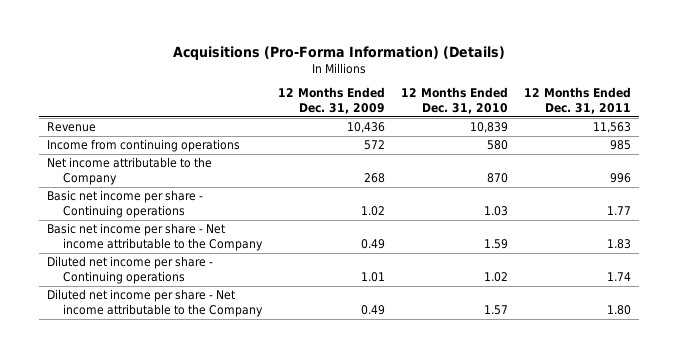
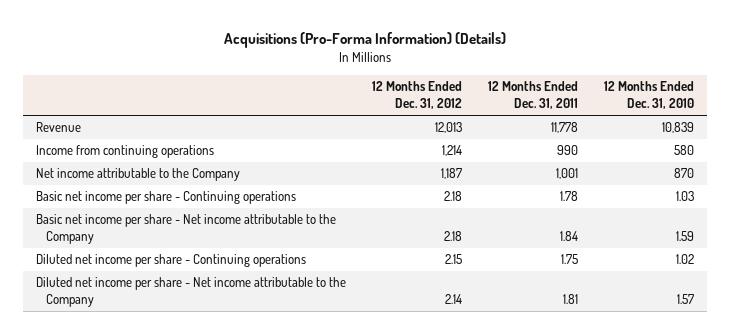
- | 12 Months Ended Dec. 31, 2009 | 12 Months Ended Dec. 31, 2010 | 12 Months Ended Dec. 31, 2011
+ | 12 Months Ended Dec. 31, 2012 | 12 Months Ended Dec. 31, 2011 | 12 Months Ended Dec. 31, 2010
- Revenue | 10,436 | 10,839 | 11,563
- Income from continuing operations | 572 | 580 | 985
- Net income attributable to the Company | 268 | 870 | 996
- Basic net income per share - Continuing operations | 1.02 | 1.03 | 1.77
- Basic net income per share - Net income attributable to the Company | 0.49 | 1.59 | 1.83
- Diluted net income per share - Continuing operations | 1.01 | 1.02 | 1.74
- Diluted net income per share - Net income attributable to the Company | 0.49 | 1.57 | 1.80
+ Revenue | 12,013 | 11,778 | 10,839
+ Income from continuing operations | 1,214 | 990 | 580
+ Net income attributable to the Company | 1,187 | 1,001 | 870
+ Basic net income per share - Continuing operations | 2.18 | 1.78 | 1.03
+ Basic net income per share - Net income attributable to the Company | 2.18 | 1.84 | 1.59
+ Diluted net income per share - Continuing operations | 2.15 | 1.75 | 1.02
+ Diluted net income per share - Net income attributable to the Company | 2.14 | 1.81 | 1.57

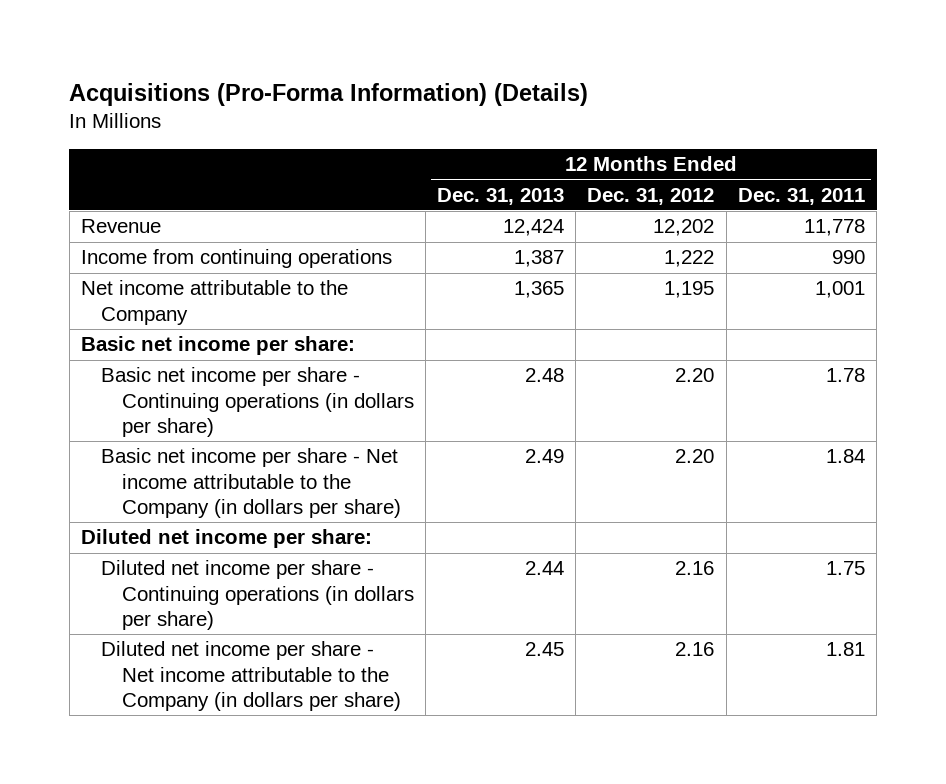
- | 12 Months Ended Dec. 31, 2012 | 12 Months Ended Dec. 31, 2011 | 12 Months Ended Dec. 31, 2010
+ | 12 Months Ended Dec. 31, 2013 | 12 Months Ended Dec. 31, 2012 | 12 Months Ended Dec. 31, 2011
- Revenue | 12,013 | 11,778 | 10,839
- Income from continuing operations | 1,214 | 990 | 580
- Net income attributable to the Company | 1,187 | 1,001 | 870
- Basic net income per share - Continuing operations | 2.18 | 1.78 | 1.03
- Basic net income per share - Net income attributable to the Company | 2.18 | 1.84 | 1.59
- Diluted net income per share - Continuing operations | 2.15 | 1.75 | 1.02
- Diluted net income per share - Net income attributable to the Company | 2.14 | 1.81 | 1.57
+ Revenue | 12,424 | 12,202 | 11,778
+ Income from continuing operations | 1,387 | 1,222 | 990
+ Net income attributable to the Company | 1,365 | 1,195 | 1,001
+ Basic net income per share:
+ Basic net income per share - Continuing operations (in dollars per share) | 2.48 | 2.20 | 1.78
+ Basic net income per share - Net income attributable to the Company (in dollars per share) | 2.49 | 2.20 | 1.84
+ Diluted net income per share:
+ Diluted net income per share - Continuing operations (in dollars per share) | 2.44 | 2.16 | 1.75
+ Diluted net income per share - Net income attributable to the Company (in dollars per share) | 2.45 | 2.16 | 1.81

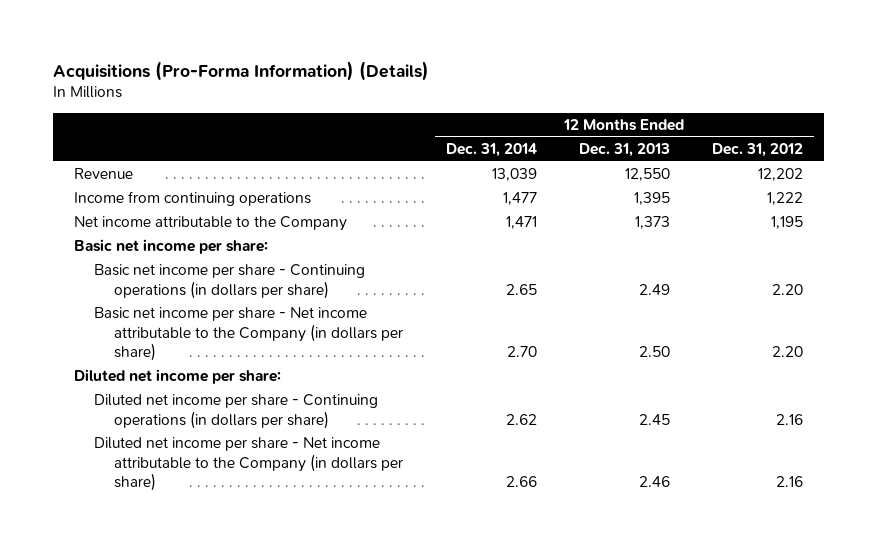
- | 12 Months Ended Dec. 31, 2013 | 12 Months Ended Dec. 31, 2012 | 12 Months Ended Dec. 31, 2011
+ | 12 Months Ended Dec. 31, 2014 | 12 Months Ended Dec. 31, 2013 | 12 Months Ended Dec. 31, 2012
- Revenue | 12,424 | 12,202 | 11,778
- Income from continuing operations | 1,387 | 1,222 | 990
- Net income attributable to the Company | 1,365 | 1,195 | 1,001
+ Revenue | 13,039 | 12,550 | 12,202
+ Income from continuing operations | 1,477 | 1,395 | 1,222
+ Net income attributable to the Company | 1,471 | 1,373 | 1,195
- Basic net income per share - Continuing operations (in dollars per share) | 2.48 | 2.20 | 1.78
- Basic net income per share - Net income attributable to the Company (in dollars per share) | 2.49 | 2.20 | 1.84
+ Basic net income per share - Continuing operations (in dollars per share) | 2.65 | 2.49 | 2.20
+ Basic net income per share - Net income attributable to the Company (in dollars per share) | 2.70 | 2.50 | 2.20
- Diluted net income per share - Continuing operations (in dollars per share) | 2.44 | 2.16 | 1.75
- Diluted net income per share - Net income attributable to the Company (in dollars per share) | 2.45 | 2.16 | 1.81
+ Diluted net income per share - Continuing operations (in dollars per share) | 2.62 | 2.45 | 2.16
+ Diluted net income per share - Net income attributable to the Company (in dollars per share) | 2.66 | 2.46 | 2.16

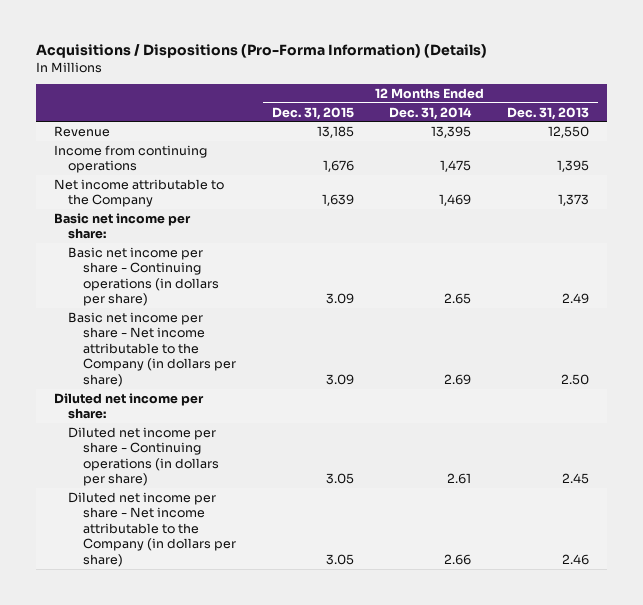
- Acquisitions (Pro-Forma Information) (Details)
+ Acquisitions / Dispositions (Pro-Forma Information) (Details)
- | 12 Months Ended Dec. 31, 2014 | 12 Months Ended Dec. 31, 2013 | 12 Months Ended Dec. 31, 2012
+ | 12 Months Ended Dec. 31, 2015 | 12 Months Ended Dec. 31, 2014 | 12 Months Ended Dec. 31, 2013
- Revenue | 13,039 | 12,550 | 12,202
- Income from continuing operations | 1,477 | 1,395 | 1,222
- Net income attributable to the Company | 1,471 | 1,373 | 1,195
+ Revenue | 13,185 | 13,395 | 12,550
+ Income from continuing operations | 1,676 | 1,475 | 1,395
+ Net income attributable to the Company | 1,639 | 1,469 | 1,373
- Basic net income per share - Net income attributable to the Company (in dollars per share) | 2.70 | 2.50 | 2.20
+ Basic net income per share - Net income attributable to the Company (in dollars per share) | 3.09 | 2.69 | 2.50
- Diluted net income per share - Continuing operations (in dollars per share) | 2.62 | 2.45 | 2.16
+ Diluted net income per share - Continuing operations (in dollars per share) | 3.05 | 2.61 | 2.45

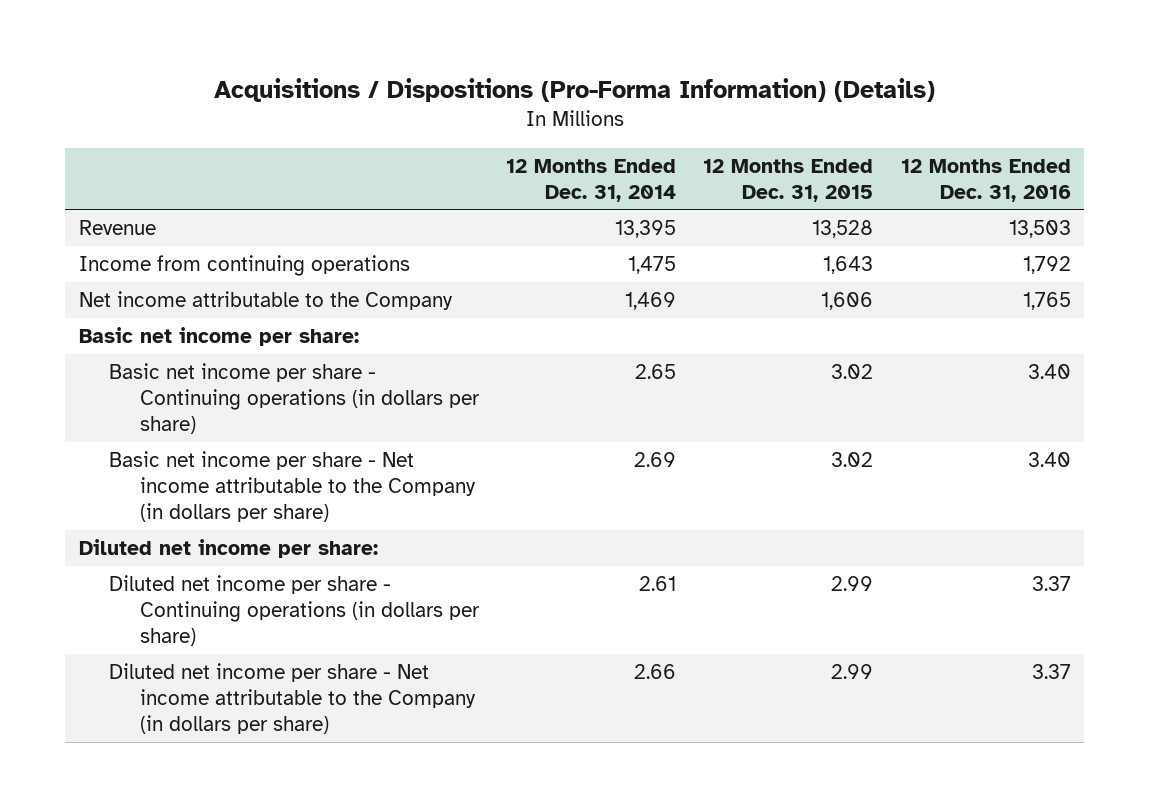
- | 12 Months Ended Dec. 31, 2015 | 12 Months Ended Dec. 31, 2014 | 12 Months Ended Dec. 31, 2013
+ | 12 Months Ended Dec. 31, 2014 | 12 Months Ended Dec. 31, 2015 | 12 Months Ended Dec. 31, 2016
- Revenue | 13,185 | 13,395 | 12,550
- Income from continuing operations | 1,676 | 1,475 | 1,395
- Net income attributable to the Company | 1,639 | 1,469 | 1,373
+ Revenue | 13,395 | 13,528 | 13,503
+ Income from continuing operations | 1,475 | 1,643 | 1,792
+ Net income attributable to the Company | 1,469 | 1,606 | 1,765
- Basic net income per share - Continuing operations (in dollars per share) | 3.09 | 2.65 | 2.49
- Basic net income per share - Net income attributable to the Company (in dollars per share) | 3.09 | 2.69 | 2.50
+ Basic net income per share - Continuing operations (in dollars per share) | 2.65 | 3.02 | 3.40
+ Basic net income per share - Net income attributable to the Company (in dollars per share) | 2.69 | 3.02 | 3.40
- Diluted net income per share - Continuing operations (in dollars per share) | 3.05 | 2.61 | 2.45
- Diluted net income per share - Net income attributable to the Company (in dollars per share) | 3.05 | 2.66 | 2.46
+ Diluted net income per share - Continuing operations (in dollars per share) | 2.61 | 2.99 | 3.37
+ Diluted net income per share - Net income attributable to the Company (in dollars per share) | 2.66 | 2.99 | 3.37

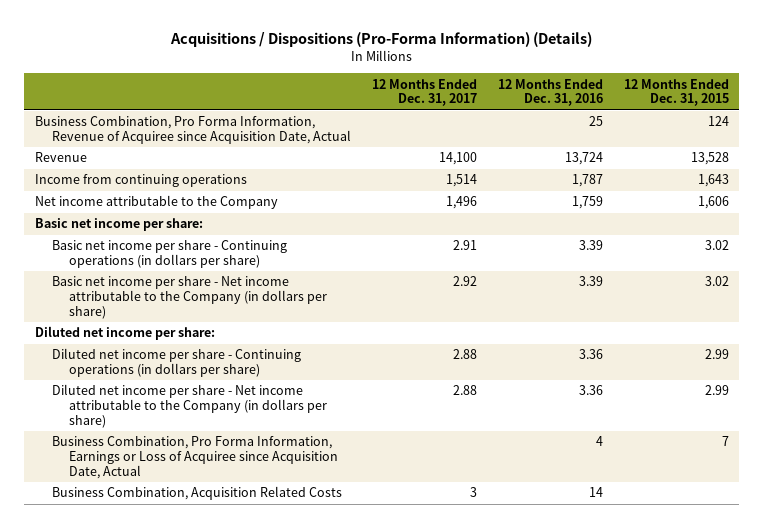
- | 12 Months Ended Dec. 31, 2014 | 12 Months Ended Dec. 31, 2015 | 12 Months Ended Dec. 31, 2016
+ | 12 Months Ended Dec. 31, 2017 | 12 Months Ended Dec. 31, 2016 | 12 Months Ended Dec. 31, 2015
- Revenue | 13,395 | 13,528 | 13,503
- Income from continuing operations | 1,475 | 1,643 | 1,792
- Net income attributable to the Company | 1,469 | 1,606 | 1,765
+ Business Combination, Pro Forma Information, Revenue of Acquiree since Acquisition Date, Actual | | 25 | 124
+ Revenue | 14,100 | 13,724 | 13,528
+ Income from continuing operations | 1,514 | 1,787 | 1,643
+ Net income attributable to the Company | 1,496 | 1,759 | 1,606
- Basic net income per share - Continuing operations (in dollars per share) | 2.65 | 3.02 | 3.40
- Basic net income per share - Net income attributable to the Company (in dollars per share) | 2.69 | 3.02 | 3.40
+ Basic net income per share - Continuing operations (in dollars per share) | 2.91 | 3.39 | 3.02
+ Basic net income per share - Net income attributable to the Company (in dollars per share) | 2.92 | 3.39 | 3.02
- Diluted net income per share - Continuing operations (in dollars per share) | 2.61 | 2.99 | 3.37
- Diluted net income per share - Net income attributable to the Company (in dollars per share) | 2.66 | 2.99 | 3.37
+ Diluted net income per share - Continuing operations (in dollars per share) | 2.88 | 3.36 | 2.99
+ Diluted net income per share - Net income attributable to the Company (in dollars per share) | 2.88 | 3.36 | 2.99
+ Business Combination, Pro Forma Information, Earnings or Loss of Acquiree since Acquisition Date, Actual | | 4 | 7
+ Business Combination, Acquisition Related Costs | 3 | 14 |

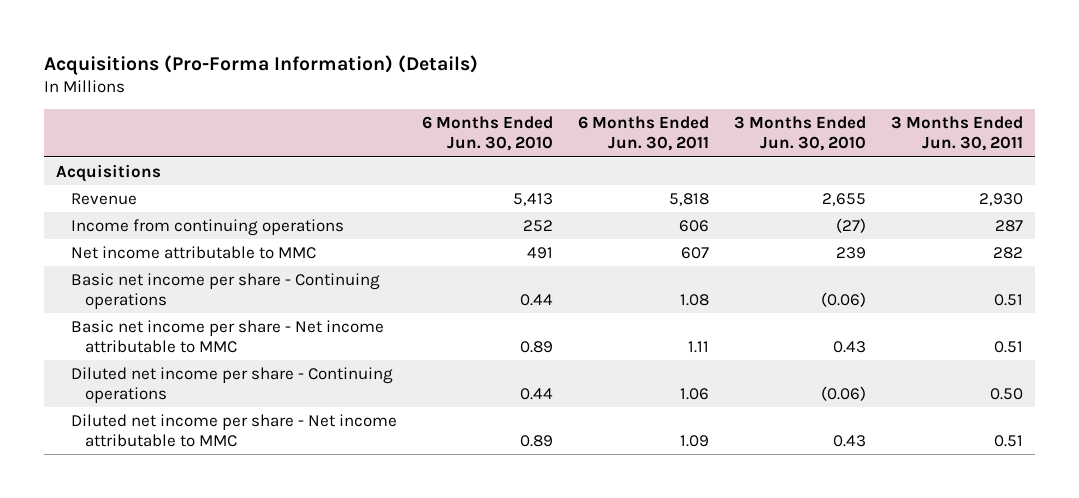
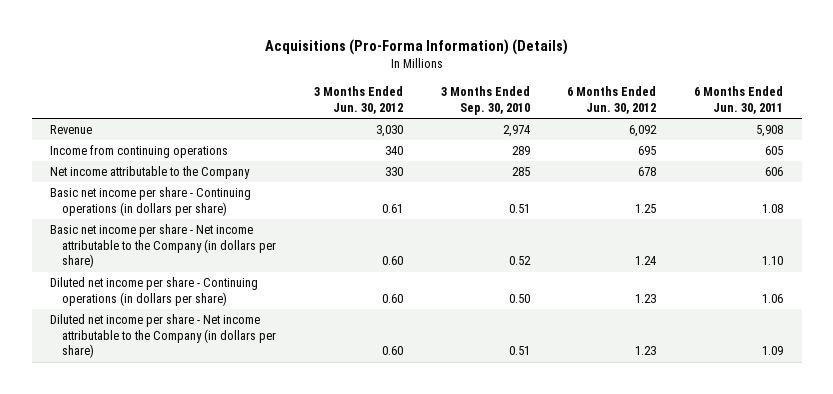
- | 6 Months Ended Jun. 30, 2010 | 6 Months Ended Jun. 30, 2011 | 3 Months Ended Jun. 30, 2010 | 3 Months Ended Jun. 30, 2011
+ | 3 Months Ended Jun. 30, 2012 | 3 Months Ended Sep. 30, 2010 | 6 Months Ended Jun. 30, 2012 | 6 Months Ended Jun. 30, 2011
- Acquisitions
- Revenue | 5,413 | 5,818 | 2,655 | 2,930
- Income from continuing operations | 252 | 606 | (27) | 287
- Net income attributable to MMC | 491 | 607 | 239 | 282
- Basic net income per share - Continuing operations | 0.44 | 1.08 | (0.06) | 0.51
- Basic net income per share - Net income attributable to MMC | 0.89 | 1.11 | 0.43 | 0.51
- Diluted net income per share - Continuing operations | 0.44 | 1.06 | (0.06) | 0.50
- Diluted net income per share - Net income attributable to MMC | 0.89 | 1.09 | 0.43 | 0.51
+ Revenue | 3,030 | 2,974 | 6,092 | 5,908
+ Income from continuing operations | 340 | 289 | 695 | 605
+ Net income attributable to the Company | 330 | 285 | 678 | 606
+ Basic net income per share - Continuing operations (in dollars per share) | 0.61 | 0.51 | 1.25 | 1.08
+ Basic net income per share - Net income attributable to the Company (in dollars per share) | 0.60 | 0.52 | 1.24 | 1.10
+ Diluted net income per share - Continuing operations (in dollars per share) | 0.60 | 0.50 | 1.23 | 1.06
+ Diluted net income per share - Net income attributable to the Company (in dollars per share) | 0.60 | 0.51 | 1.23 | 1.09

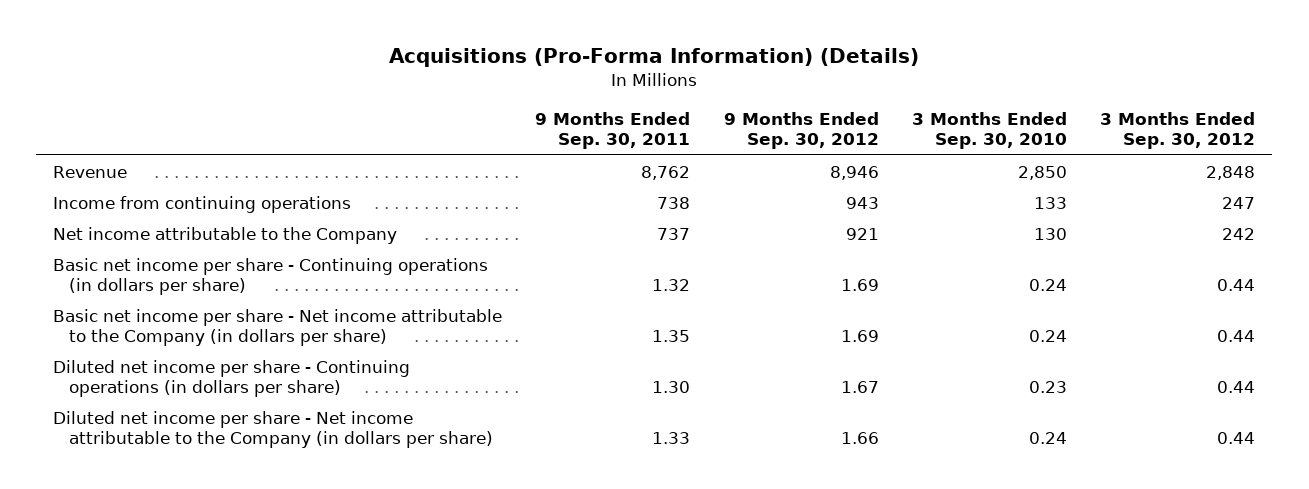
- | 3 Months Ended Jun. 30, 2012 | 3 Months Ended Sep. 30, 2010 | 6 Months Ended Jun. 30, 2012 | 6 Months Ended Jun. 30, 2011
+ | 9 Months Ended Sep. 30, 2011 | 9 Months Ended Sep. 30, 2012 | 3 Months Ended Sep. 30, 2010 | 3 Months Ended Sep. 30, 2012
- Revenue | 3,030 | 2,974 | 6,092 | 5,908
- Income from continuing operations | 340 | 289 | 695 | 605
- Net income attributable to the Company | 330 | 285 | 678 | 606
- Basic net income per share - Continuing operations (in dollars per share) | 0.61 | 0.51 | 1.25 | 1.08
- Basic net income per share - Net income attributable to the Company (in dollars per share) | 0.60 | 0.52 | 1.24 | 1.10
- Diluted net income per share - Continuing operations (in dollars per share) | 0.60 | 0.50 | 1.23 | 1.06
- Diluted net income per share - Net income attributable to the Company (in dollars per share) | 0.60 | 0.51 | 1.23 | 1.09
+ Revenue | 8,762 | 8,946 | 2,850 | 2,848
+ Income from continuing operations | 738 | 943 | 133 | 247
+ Net income attributable to the Company | 737 | 921 | 130 | 242
+ Basic net income per share - Continuing operations (in dollars per share) | 1.32 | 1.69 | 0.24 | 0.44
+ Basic net income per share - Net income attributable to the Company (in dollars per share) | 1.35 | 1.69 | 0.24 | 0.44
+ Diluted net income per share - Continuing operations (in dollars per share) | 1.30 | 1.67 | 0.23 | 0.44
+ Diluted net income per share - Net income attributable to the Company (in dollars per share) | 1.33 | 1.66 | 0.24 | 0.44

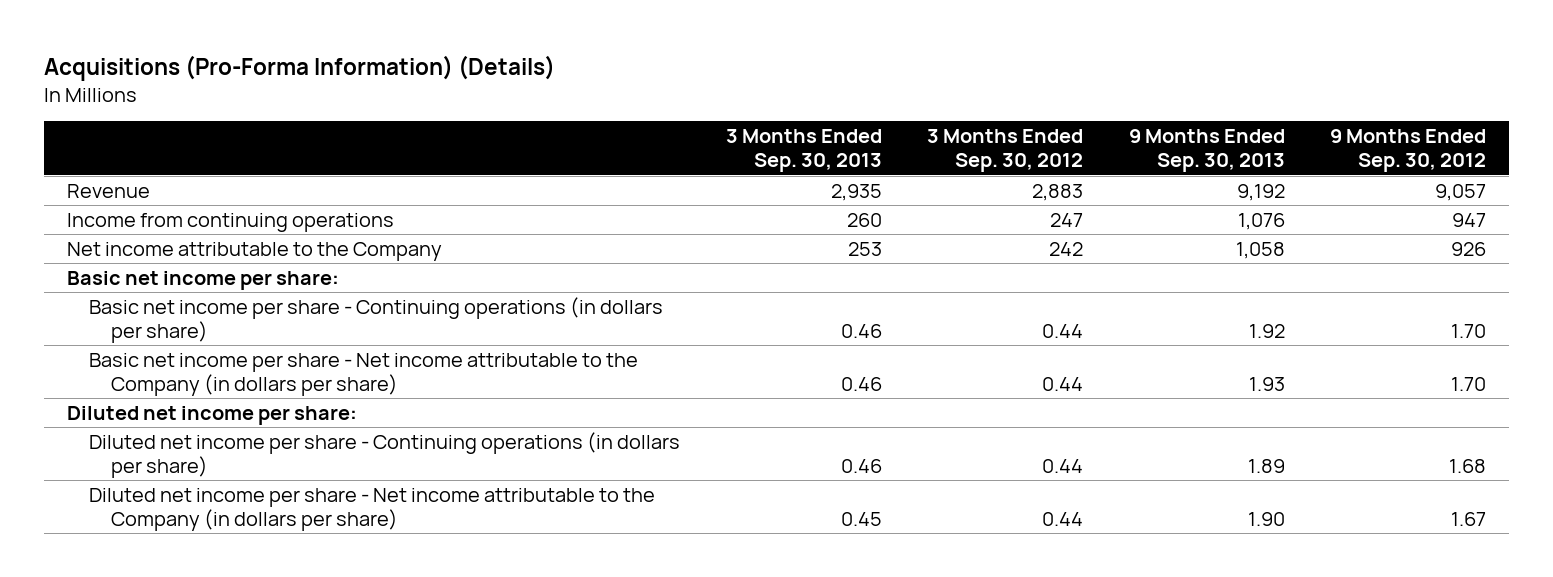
- | 9 Months Ended Sep. 30, 2011 | 9 Months Ended Sep. 30, 2012 | 3 Months Ended Sep. 30, 2010 | 3 Months Ended Sep. 30, 2012
+ | 3 Months Ended Sep. 30, 2013 | 3 Months Ended Sep. 30, 2012 | 9 Months Ended Sep. 30, 2013 | 9 Months Ended Sep. 30, 2012
- Revenue | 8,762 | 8,946 | 2,850 | 2,848
- Income from continuing operations | 738 | 943 | 133 | 247
- Net income attributable to the Company | 737 | 921 | 130 | 242
- Basic net income per share - Continuing operations (in dollars per share) | 1.32 | 1.69 | 0.24 | 0.44
- Basic net income per share - Net income attributable to the Company (in dollars per share) | 1.35 | 1.69 | 0.24 | 0.44
- Diluted net income per share - Continuing operations (in dollars per share) | 1.30 | 1.67 | 0.23 | 0.44
- Diluted net income per share - Net income attributable to the Company (in dollars per share) | 1.33 | 1.66 | 0.24 | 0.44
+ Revenue | 2,935 | 2,883 | 9,192 | 9,057
+ Income from continuing operations | 260 | 247 | 1,076 | 947
+ Net income attributable to the Company | 253 | 242 | 1,058 | 926
+ Basic net income per share:
+ Basic net income per share - Continuing operations (in dollars per share) | 0.46 | 0.44 | 1.92 | 1.70
+ Basic net income per share - Net income attributable to the Company (in dollars per share) | 0.46 | 0.44 | 1.93 | 1.70
+ Diluted net income per share:
+ Diluted net income per share - Continuing operations (in dollars per share) | 0.46 | 0.44 | 1.89 | 1.68
+ Diluted net income per share - Net income attributable to the Company (in dollars per share) | 0.45 | 0.44 | 1.90 | 1.67

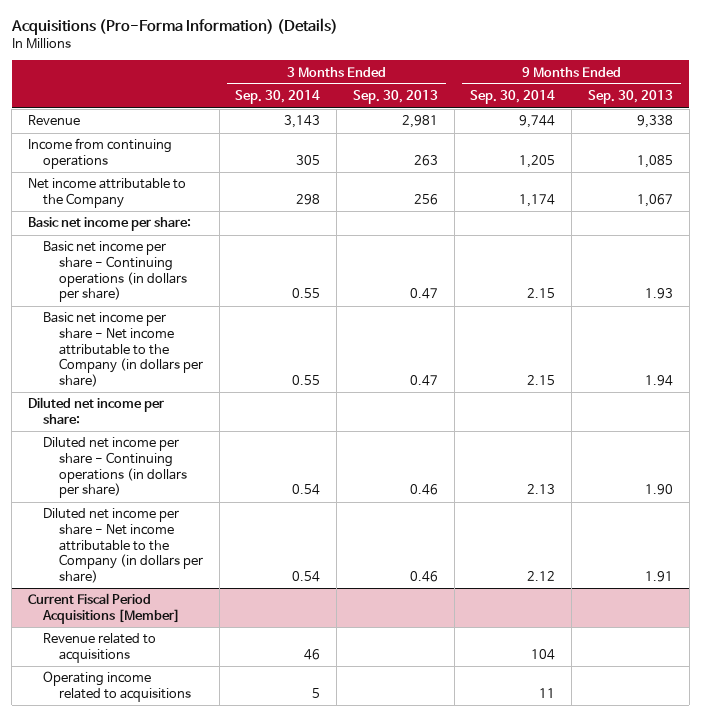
- | 3 Months Ended Sep. 30, 2013 | 3 Months Ended Sep. 30, 2012 | 9 Months Ended Sep. 30, 2013 | 9 Months Ended Sep. 30, 2012
+ | 3 Months Ended Sep. 30, 2014 | 3 Months Ended Sep. 30, 2013 | 9 Months Ended Sep. 30, 2014 | 9 Months Ended Sep. 30, 2013
- Revenue | 2,935 | 2,883 | 9,192 | 9,057
- Income from continuing operations | 260 | 247 | 1,076 | 947
- Net income attributable to the Company | 253 | 242 | 1,058 | 926
+ Revenue | 3,143 | 2,981 | 9,744 | 9,338
+ Income from continuing operations | 305 | 263 | 1,205 | 1,085
+ Net income attributable to the Company | 298 | 256 | 1,174 | 1,067
- Basic net income per share - Continuing operations (in dollars per share) | 0.46 | 0.44 | 1.92 | 1.70
- Basic net income per share - Net income attributable to the Company (in dollars per share) | 0.46 | 0.44 | 1.93 | 1.70
+ Basic net income per share - Continuing operations (in dollars per share) | 0.55 | 0.47 | 2.15 | 1.93
+ Basic net income per share - Net income attributable to the Company (in dollars per share) | 0.55 | 0.47 | 2.15 | 1.94
- Diluted net income per share - Continuing operations (in dollars per share) | 0.46 | 0.44 | 1.89 | 1.68
- Diluted net income per share - Net income attributable to the Company (in dollars per share) | 0.45 | 0.44 | 1.90 | 1.67
+ Diluted net income per share - Continuing operations (in dollars per share) | 0.54 | 0.46 | 2.13 | 1.90
+ Diluted net income per share - Net income attributable to the Company (in dollars per share) | 0.54 | 0.46 | 2.12 | 1.91
+ Current Fiscal Period Acquisitions [Member]
+ Revenue related to acquisitions | 46 | | 104 |
+ Operating income related to acquisitions | 5 | | 11 |

